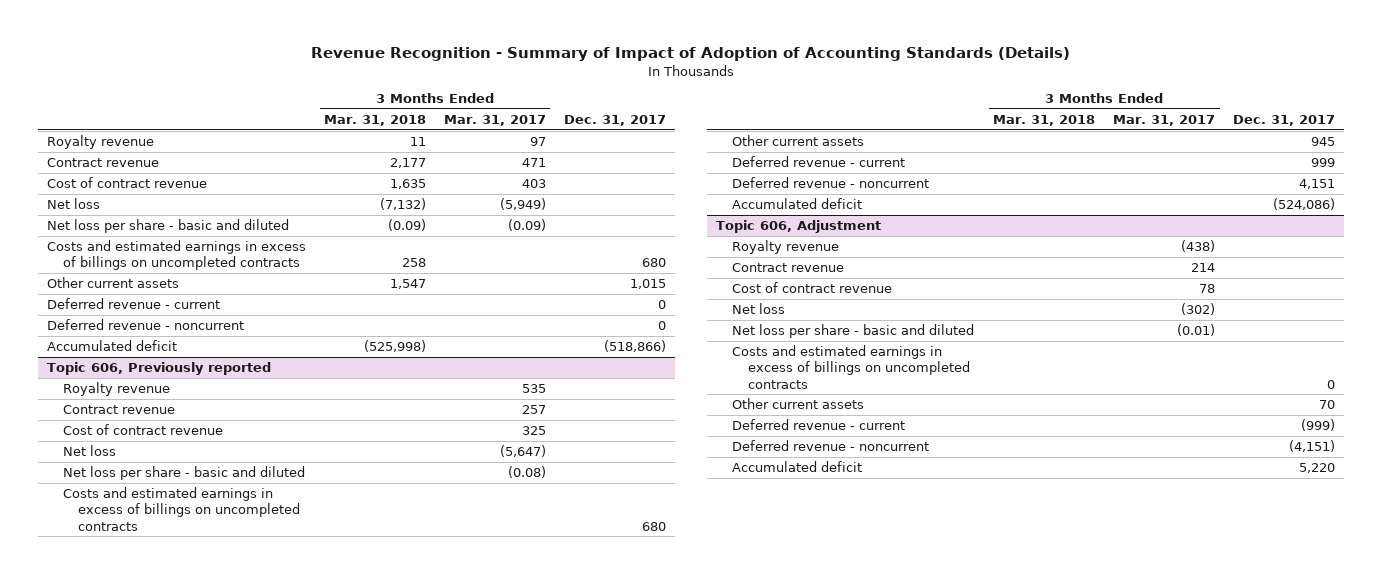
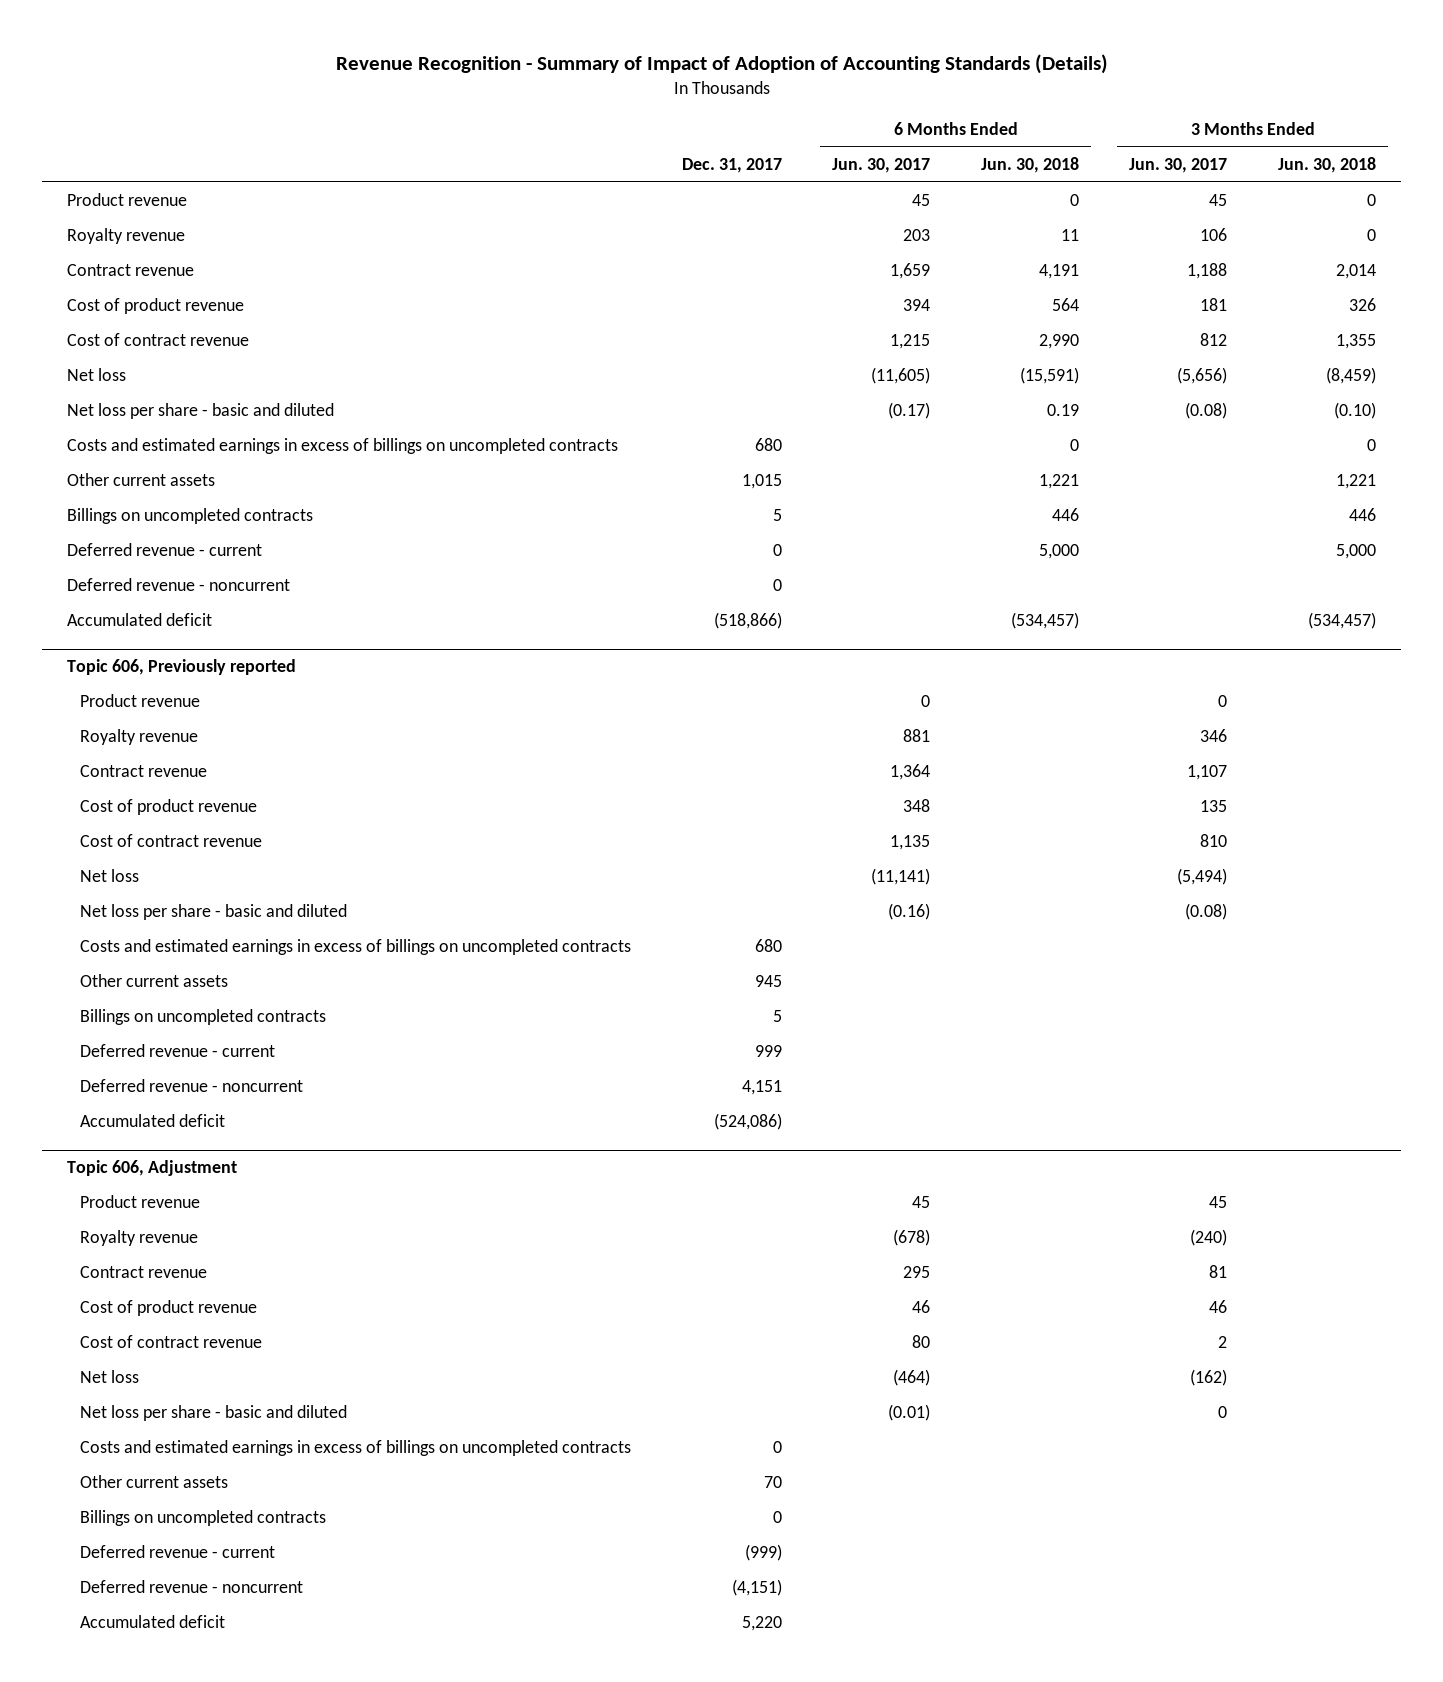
- | 3 Months Ended Mar. 31, 2018 | 3 Months Ended Mar. 31, 2017 | Dec. 31, 2017
+ | Dec. 31, 2017 | 6 Months Ended Jun. 30, 2017 | 6 Months Ended Jun. 30, 2018 | 3 Months Ended Jun. 30, 2017 | 3 Months Ended Jun. 30, 2018
+ Product revenue | | 45 | 0 | 45 | 0
+ Cost of product revenue | | 394 | 564 | 181 | 326
+ Billings on uncompleted contracts | 5 | | 446 | | 446
@ Topic 606, Previously reported
+ Product revenue | | 0 | | 0 |
+ Cost of product revenue | | 348 | | 135 |
+ Billings on uncompleted contracts | 5 | | | |
@ Topic 606, Adjustment
+ Product revenue | | 45 | | 45 |
+ Cost of product revenue | | 46 | | 46 |
+ Billings on uncompleted contracts | 0 | | | |

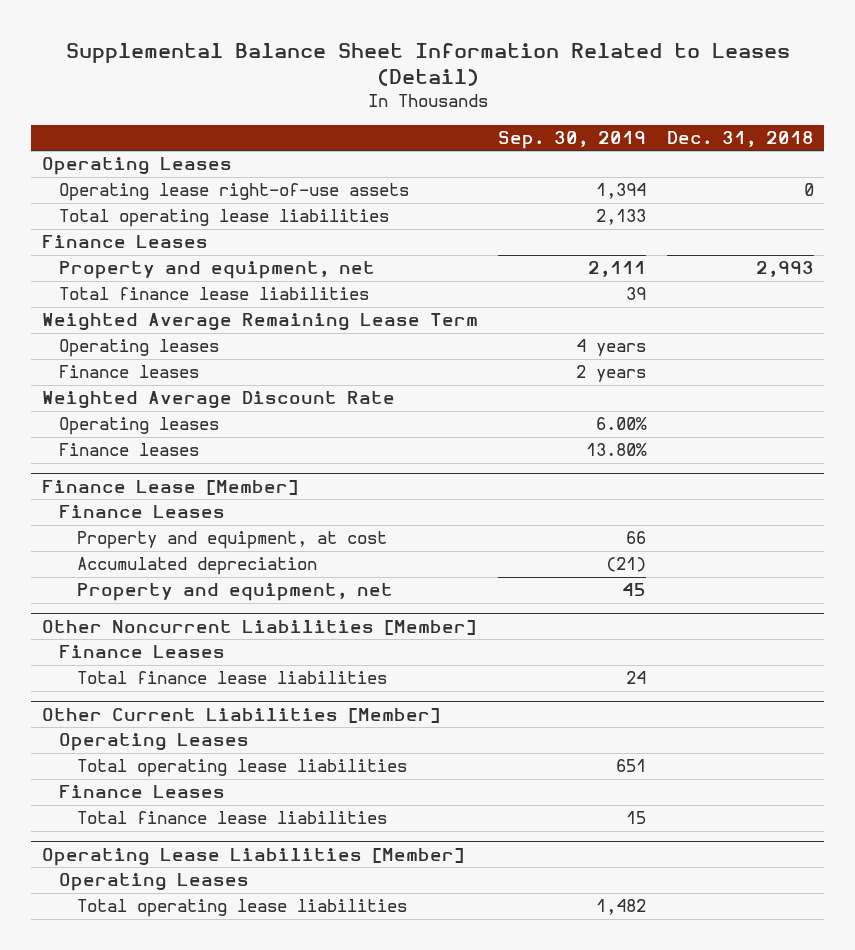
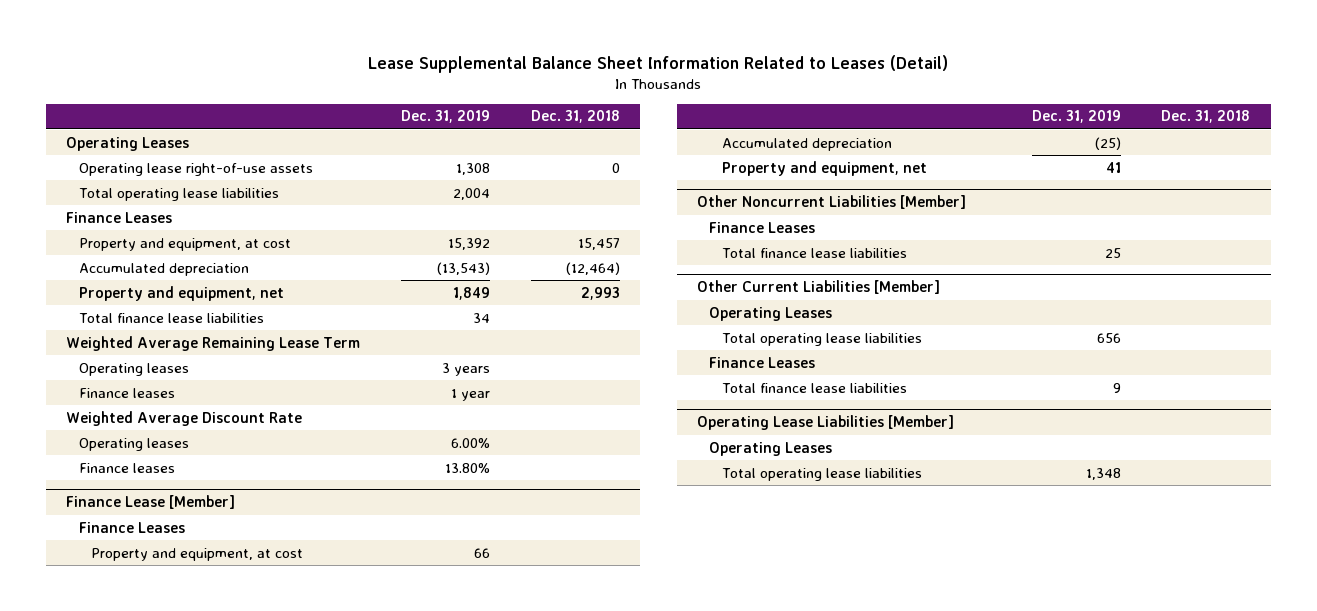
- Supplemental Balance Sheet Information Related to Leases (Detail)
+ Lease Supplemental Balance Sheet Information Related to Leases (Detail)
- | Sep. 30, 2019 | Dec. 31, 2018
+ | Dec. 31, 2019 | Dec. 31, 2018
+ Property and equipment, at cost | 15,392 | 15,457
+ Accumulated depreciation | (13,543) | (12,464)

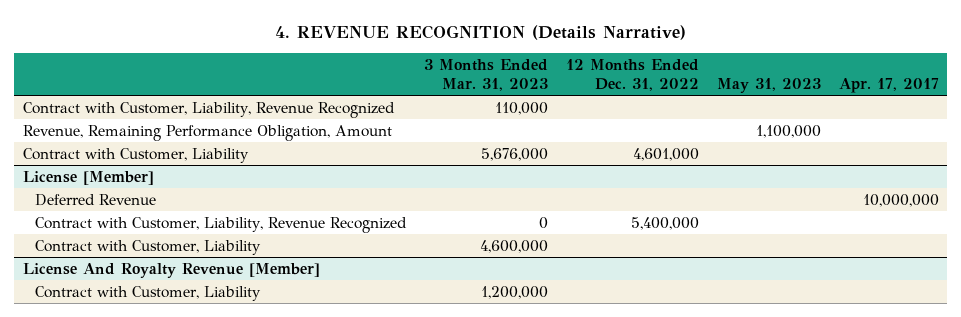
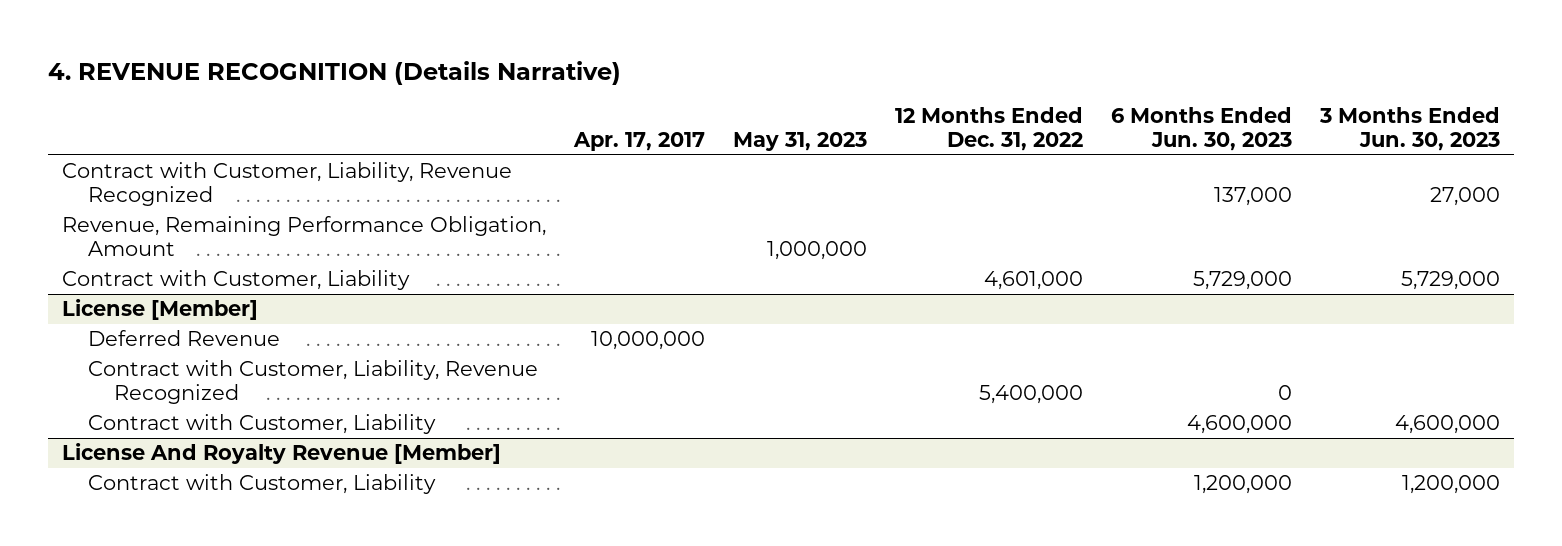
- | 3 Months Ended Mar. 31, 2023 | 12 Months Ended Dec. 31, 2022 | May 31, 2023 | Apr. 17, 2017
+ | Apr. 17, 2017 | May 31, 2023 | 12 Months Ended Dec. 31, 2022 | 6 Months Ended Jun. 30, 2023 | 3 Months Ended Jun. 30, 2023
- Revenue, Remaining Performance Obligation, Amount | | | 1,100,000 |
+ Revenue, Remaining Performance Obligation, Amount | | 1,000,000 | | |

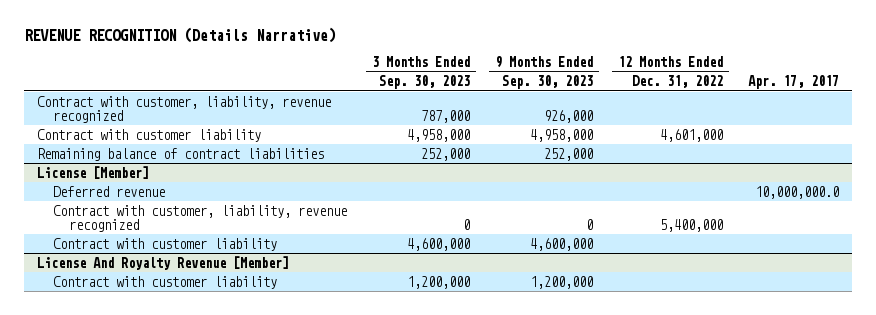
- 4. REVENUE RECOGNITION (Details Narrative)
+ REVENUE RECOGNITION (Details Narrative)
- | Apr. 17, 2017 | May 31, 2023 | 12 Months Ended Dec. 31, 2022 | 6 Months Ended Jun. 30, 2023 | 3 Months Ended Jun. 30, 2023
+ | 3 Months Ended Sep. 30, 2023 | 9 Months Ended Sep. 30, 2023 | 12 Months Ended Dec. 31, 2022 | Apr. 17, 2017
- Contract with Customer, Liability, Revenue Recognized | | | | 137,000 | 27,000
- Revenue, Remaining Performance Obligation, Amount | | 1,000,000 | | |
- Contract with Customer, Liability | | | 4,601,000 | 5,729,000 | 5,729,000
+ Contract with customer, liability, revenue recognized | 787,000 | 926,000 | |
+ Contract with customer liability | 4,958,000 | 4,958,000 | 4,601,000 |
+ Remaining balance of contract liabilities | 252,000 | 252,000 | |
@ License [Member]
- Deferred Revenue | 10,000,000 | | | |
- Contract with Customer, Liability, Revenue Recognized | | | 5,400,000 | 0 |
- Contract with Customer, Liability | | | | 4,600,000 | 4,600,000
+ Deferred revenue | | | | 10,000,000.0
+ Contract with customer, liability, revenue recognized | 0 | 0 | 5,400,000 |
+ Contract with customer liability | 4,600,000 | 4,600,000 | |
@ License And Royalty Revenue [Member]
- Contract with Customer, Liability | | | | 1,200,000 | 1,200,000
+ Contract with customer liability | 1,200,000 | 1,200,000 | |

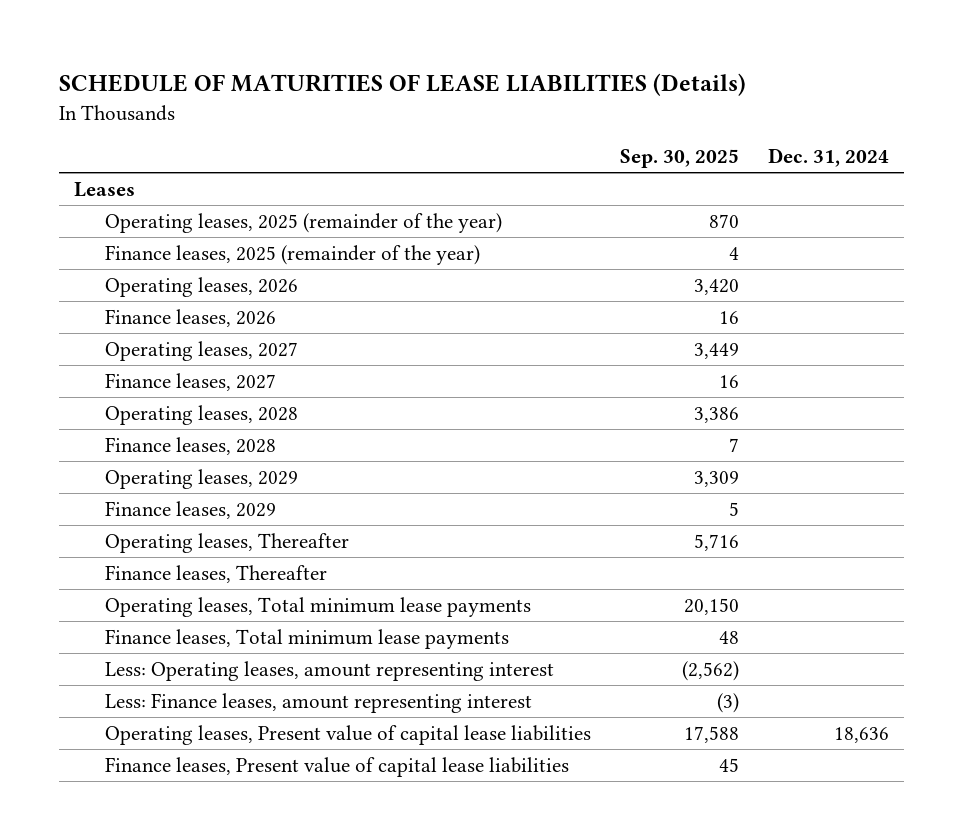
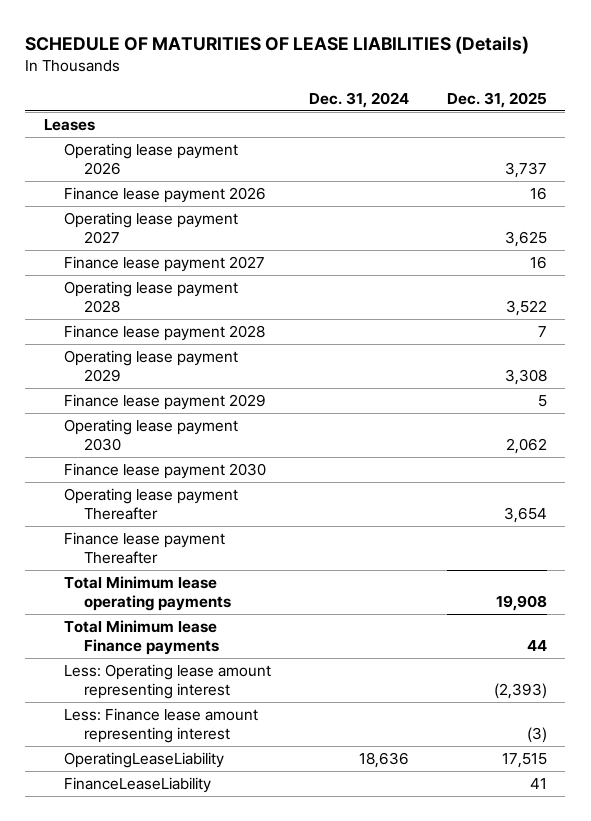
- | Sep. 30, 2025 | Dec. 31, 2024
+ | Dec. 31, 2024 | Dec. 31, 2025
- Operating leases, 2025 (remainder of the year) | 870 |
- Finance leases, 2025 (remainder of the year) | 4 |
- Operating leases, 2026 | 3,420 |
- Finance leases, 2026 | 16 |
- Operating leases, 2027 | 3,449 |
- Finance leases, 2027 | 16 |
- Operating leases, 2028 | 3,386 |
- Finance leases, 2028 | 7 |
- Operating leases, 2029 | 3,309 |
- Finance leases, 2029 | 5 |
- Operating leases, Thereafter | 5,716 |
- Finance leases, Thereafter
- Operating leases, Total minimum lease payments | 20,150 |
- Finance leases, Total minimum lease payments | 48 |
- Less: Operating leases, amount representing interest | (2,562) |
- Less: Finance leases, amount representing interest | (3) |
- Operating leases, Present value of capital lease liabilities | 17,588 | 18,636
- Finance leases, Present value of capital lease liabilities | 45 |
+ Operating lease payment 2026 | | 3,737
+ Finance lease payment 2026 | | 16
+ Operating lease payment 2027 | | 3,625
+ Finance lease payment 2027 | | 16
+ Operating lease payment 2028 | | 3,522
+ Finance lease payment 2028 | | 7
+ Operating lease payment 2029 | | 3,308
+ Finance lease payment 2029 | | 5
+ Operating lease payment 2030 | | 2,062
+ Finance lease payment 2030
+ Operating lease payment Thereafter | | 3,654
+ Finance lease payment Thereafter
+ Total Minimum lease operating payments | | 19,908
+ Total Minimum lease Finance payments | | 44
+ Less: Operating lease amount representing interest | | (2,393)
+ Less: Finance lease amount representing interest | | (3)
+ OperatingLeaseLiability | 18,636 | 17,515
+ FinanceLeaseLiability | | 41

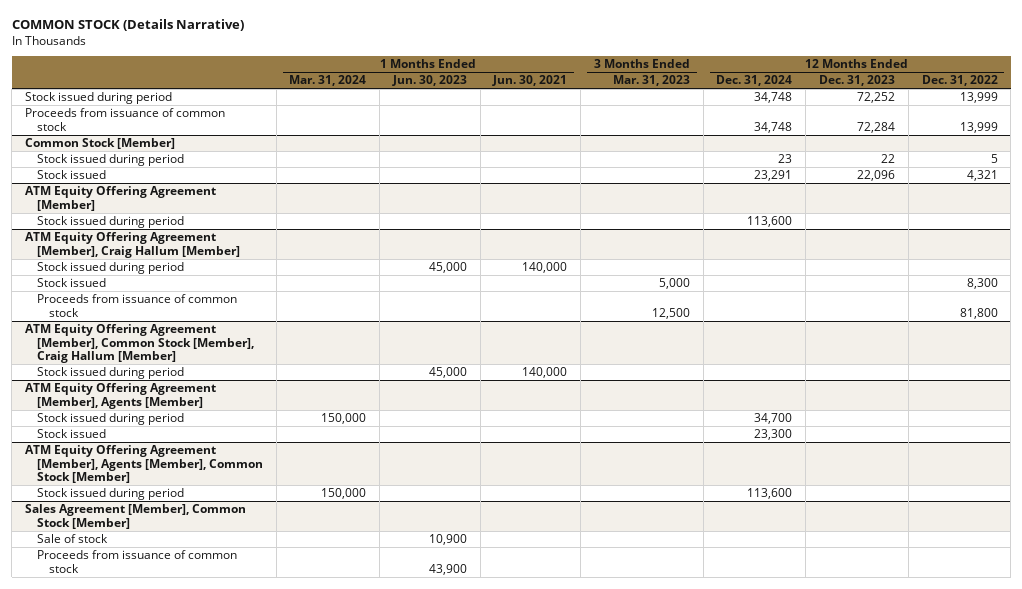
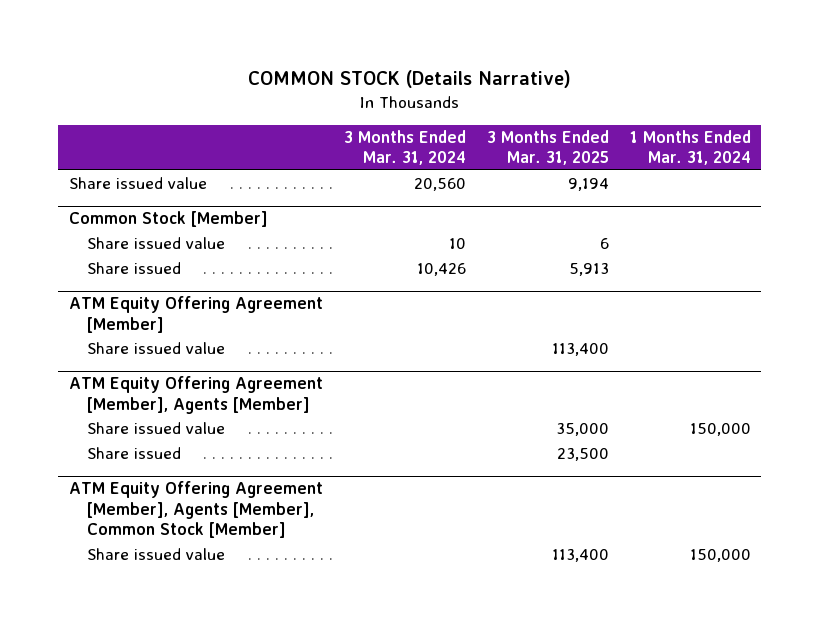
- | 1 Months Ended Mar. 31, 2024 | 1 Months Ended Jun. 30, 2023 | 1 Months Ended Jun. 30, 2021 | 3 Months Ended Mar. 31, 2023 | 12 Months Ended Dec. 31, 2024 | 12 Months Ended Dec. 31, 2023 | 12 Months Ended Dec. 31, 2022
+ | 3 Months Ended Mar. 31, 2024 | 3 Months Ended Mar. 31, 2025 | 1 Months Ended Mar. 31, 2024
- Stock issued during period | | | | | 34,748 | 72,252 | 13,999
- Proceeds from issuance of common stock | | | | | 34,748 | 72,284 | 13,999
+ Share issued value | 20,560 | 9,194 |
@ Common Stock [Member]
- Stock issued during period | | | | | 23 | 22 | 5
- Stock issued | | | | | 23,291 | 22,096 | 4,321
+ Share issued value | 10 | 6 |
+ Share issued | 10,426 | 5,913 |
@ ATM Equity Offering Agreement [Member]
- Stock issued during period | | | | | 113,600 | |
- ATM Equity Offering Agreement [Member], Craig Hallum [Member]
- Stock issued during period | | 45,000 | 140,000 | | | |
- Stock issued | | | | 5,000 | | | 8,300
- Proceeds from issuance of common stock | | | | 12,500 | | | 81,800
- ATM Equity Offering Agreement [Member], Common Stock [Member], Craig Hallum [Member]
- Stock issued during period | | 45,000 | 140,000 | | | |
@ ATM Equity Offering Agreement [Member]
+ Share issued value | | 113,400 |
@ ATM Equity Offering Agreement [Member], Agents [Member]
- Stock issued during period | 150,000 | | | | 34,700 | |
- Stock issued | | | | | 23,300 | |
+ Share issued value | | 35,000 | 150,000
+ Share issued | | 23,500 |
@ ATM Equity Offering Agreement [Member], Agents [Member], Common Stock [Member]
- Stock issued during period | 150,000 | | | | 113,600 | |
- Sales Agreement [Member], Common Stock [Member]
- Sale of stock | | 10,900 | | | | |
- Proceeds from issuance of common stock | | 43,900 | | | | |
@ ATM Equity Offering Agreement [Member], Agents [Member], Common Stock [Member]
+ Share issued value | | 113,400 | 150,000

